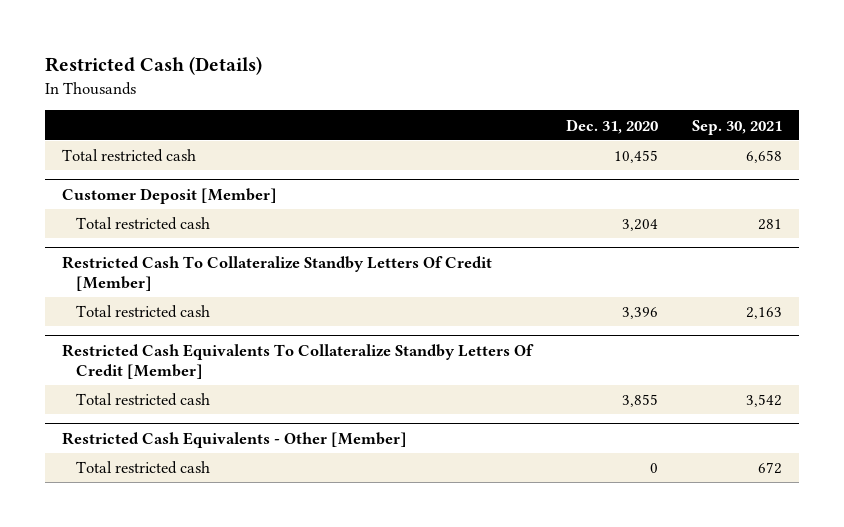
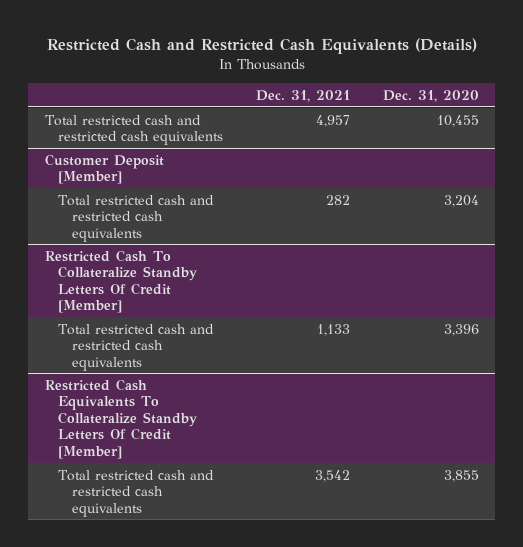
- Restricted Cash (Details)
+ Restricted Cash and Restricted Cash Equivalents (Details)
- | Dec. 31, 2020 | Sep. 30, 2021
+ | Dec. 31, 2021 | Dec. 31, 2020
- Total restricted cash | 10,455 | 6,658
+ Total restricted cash and restricted cash equivalents | 4,957 | 10,455
@ Customer Deposit [Member]
- Total restricted cash | 3,204 | 281
+ Total restricted cash and restricted cash equivalents | 282 | 3,204
@ Restricted Cash To Collateralize Standby Letters Of Credit [Member]
- Total restricted cash | 3,396 | 2,163
+ Total restricted cash and restricted cash equivalents | 1,133 | 3,396
@ Restricted Cash Equivalents To Collateralize Standby Letters Of Credit [Member]
- Total restricted cash | 3,855 | 3,542
- Restricted Cash Equivalents - Other [Member]
- Total restricted cash | 0 | 672
@ Restricted Cash Equivalents To Collateralize Standby Letters Of Credit [Member]
+ Total restricted cash and restricted cash equivalents | 3,542 | 3,855

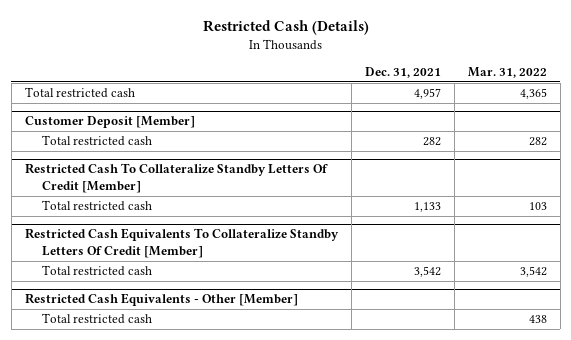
- Restricted Cash and Restricted Cash Equivalents (Details)
+ Restricted Cash (Details)
- | Dec. 31, 2021 | Dec. 31, 2020
+ | Dec. 31, 2021 | Mar. 31, 2022
- Total restricted cash and restricted cash equivalents | 4,957 | 10,455
+ Total restricted cash | 4,957 | 4,365
@ Customer Deposit [Member]
- Total restricted cash and restricted cash equivalents | 282 | 3,204
+ Total restricted cash | 282 | 282
@ Restricted Cash To Collateralize Standby Letters Of Credit [Member]
- Total restricted cash and restricted cash equivalents | 1,133 | 3,396
+ Total restricted cash | 1,133 | 103
@ Restricted Cash Equivalents To Collateralize Standby Letters Of Credit [Member]
- Total restricted cash and restricted cash equivalents | 3,542 | 3,855
+ Total restricted cash | 3,542 | 3,542
+ Restricted Cash Equivalents - Other [Member]
+ Total restricted cash | | 438

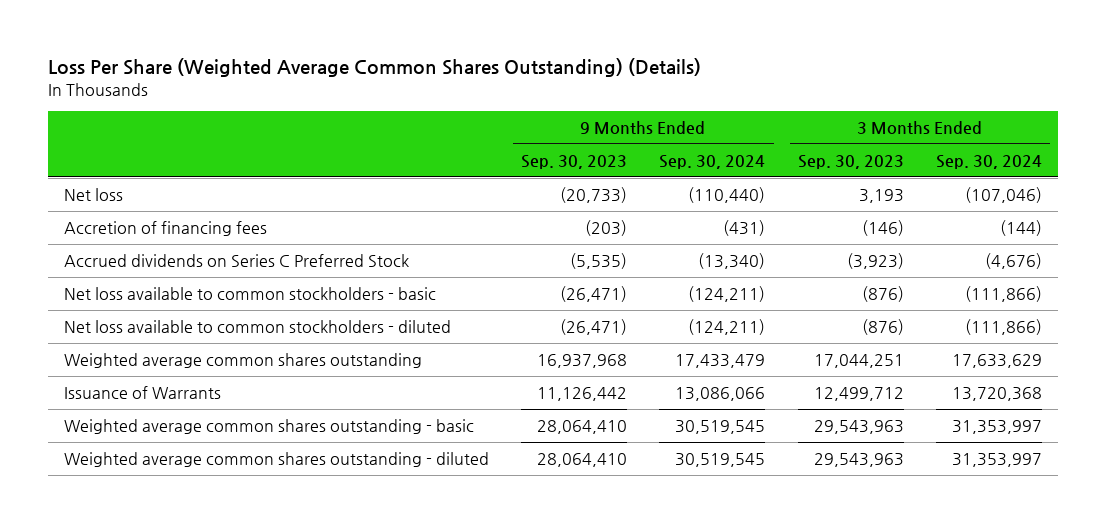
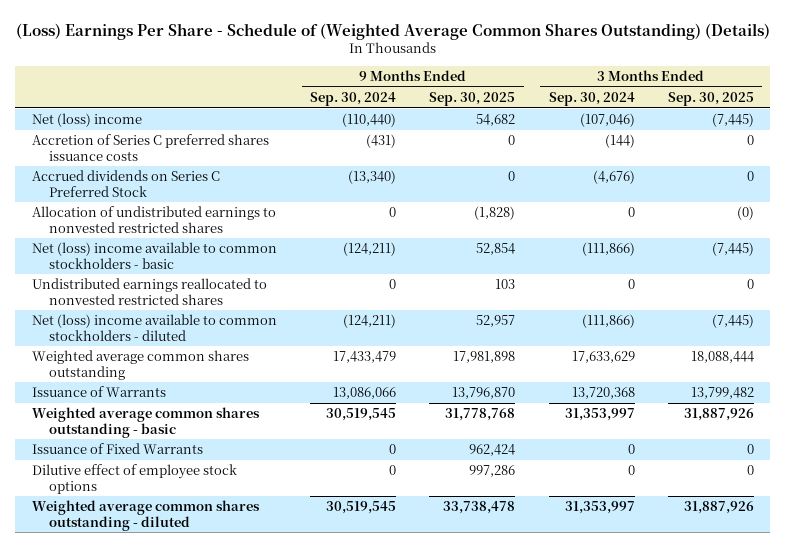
- Loss Per Share (Weighted Average Common Shares Outstanding) (Details)
+ (Loss) Earnings Per Share - Schedule of (Weighted Average Common Shares Outstanding) (Details)
- | 9 Months Ended Sep. 30, 2023 | 9 Months Ended Sep. 30, 2024 | 3 Months Ended Sep. 30, 2023 | 3 Months Ended Sep. 30, 2024
+ | 9 Months Ended Sep. 30, 2024 | 9 Months Ended Sep. 30, 2025 | 3 Months Ended Sep. 30, 2024 | 3 Months Ended Sep. 30, 2025
- Net loss | (20,733) | (110,440) | 3,193 | (107,046)
- Accretion of financing fees | (203) | (431) | (146) | (144)
+ Net (loss) income | (110,440) | 54,682 | (107,046) | (7,445)
+ Accretion of Series C preferred shares issuance costs | (431) | 0 | (144) | 0
- Net loss available to common stockholders - basic | (26,471) | (124,211) | (876) | (111,866)
- Net loss available to common stockholders - diluted | (26,471) | (124,211) | (876) | (111,866)
+ Allocation of undistributed earnings to nonvested restricted shares | 0 | (1,828) | 0 | (0)
+ Net (loss) income available to common stockholders - basic | (124,211) | 52,854 | (111,866) | (7,445)
+ Undistributed earnings reallocated to nonvested restricted shares | 0 | 103 | 0 | 0
+ Net (loss) income available to common stockholders - diluted | (124,211) | 52,957 | (111,866) | (7,445)
+ Issuance of Fixed Warrants | 0 | 962,424 | 0 | 0
+ Dilutive effect of employee stock options | 0 | 997,286 | 0 | 0

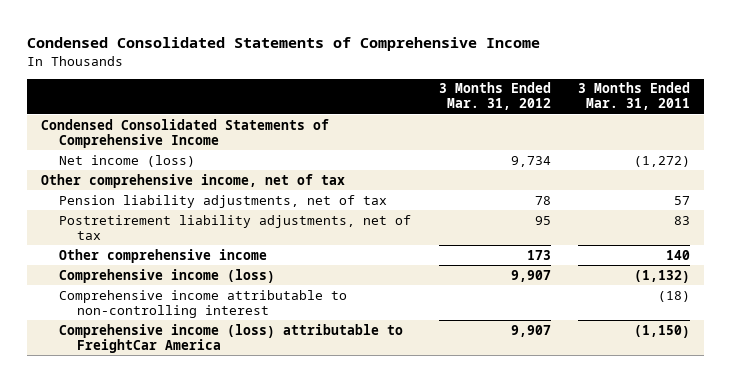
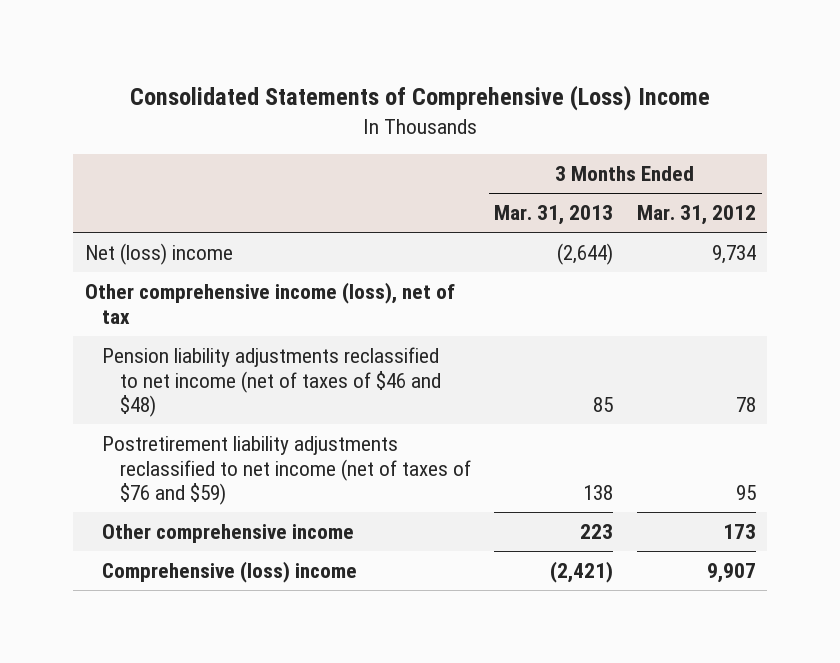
- Condensed Consolidated Statements of Comprehensive Income
+ Consolidated Statements of Comprehensive (Loss) Income
- | 3 Months Ended Mar. 31, 2012 | 3 Months Ended Mar. 31, 2011
+ | 3 Months Ended Mar. 31, 2013 | 3 Months Ended Mar. 31, 2012
- Condensed Consolidated Statements of Comprehensive Income
- Net income (loss) | 9,734 | (1,272)
- Other comprehensive income, net of tax
- Pension liability adjustments, net of tax | 78 | 57
- Postretirement liability adjustments, net of tax | 95 | 83
+ Net (loss) income | (2,644) | 9,734
+ Other comprehensive income (loss), net of tax
+ Pension liability adjustments reclassified to net income (net of taxes of $46 and $48) | 85 | 78
+ Postretirement liability adjustments reclassified to net income (net of taxes of $76 and $59) | 138 | 95
- Comprehensive income (loss) | 9,907 | (1,132)
- Comprehensive income attributable to non-controlling interest | | (18)
- Comprehensive income (loss) attributable to FreightCar America | 9,907 | (1,150)
+ Comprehensive (loss) income | (2,421) | 9,907

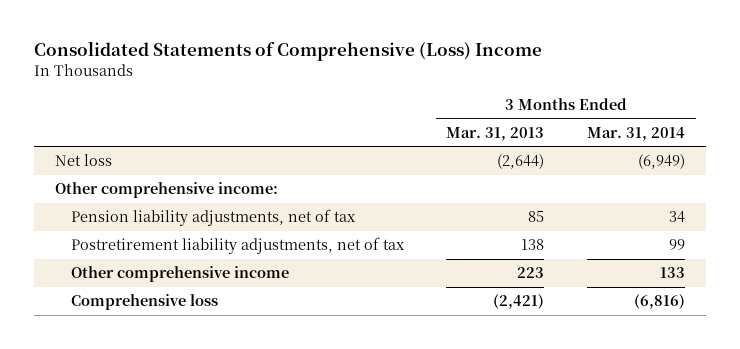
- | 3 Months Ended Mar. 31, 2013 | 3 Months Ended Mar. 31, 2012
+ | 3 Months Ended Mar. 31, 2013 | 3 Months Ended Mar. 31, 2014
- Net (loss) income | (2,644) | 9,734
- Other comprehensive income (loss), net of tax
- Pension liability adjustments reclassified to net income (net of taxes of $46 and $48) | 85 | 78
- Postretirement liability adjustments reclassified to net income (net of taxes of $76 and $59) | 138 | 95
+ Net loss | (2,644) | (6,949)
+ Other comprehensive income:
+ Pension liability adjustments, net of tax | 85 | 34
+ Postretirement liability adjustments, net of tax | 138 | 99
- Comprehensive (loss) income | (2,421) | 9,907
+ Comprehensive loss | (2,421) | (6,816)

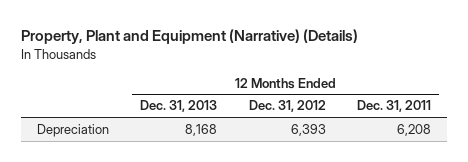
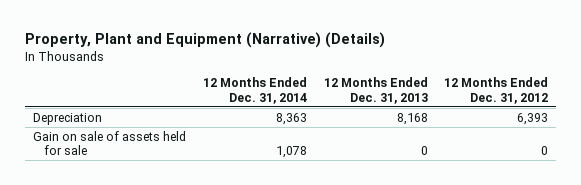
- | 12 Months Ended Dec. 31, 2013 | 12 Months Ended Dec. 31, 2012 | 12 Months Ended Dec. 31, 2011
+ | 12 Months Ended Dec. 31, 2014 | 12 Months Ended Dec. 31, 2013 | 12 Months Ended Dec. 31, 2012
+ Gain on sale of assets held for sale | 1,078 | 0 | 0

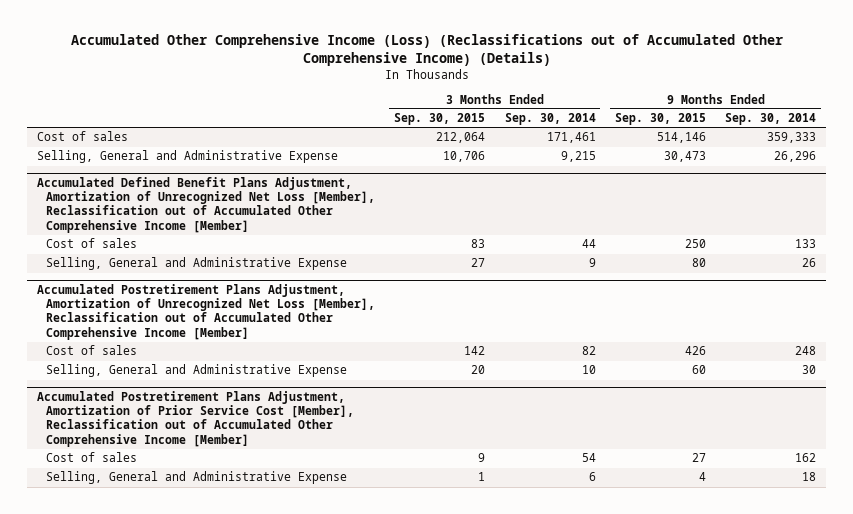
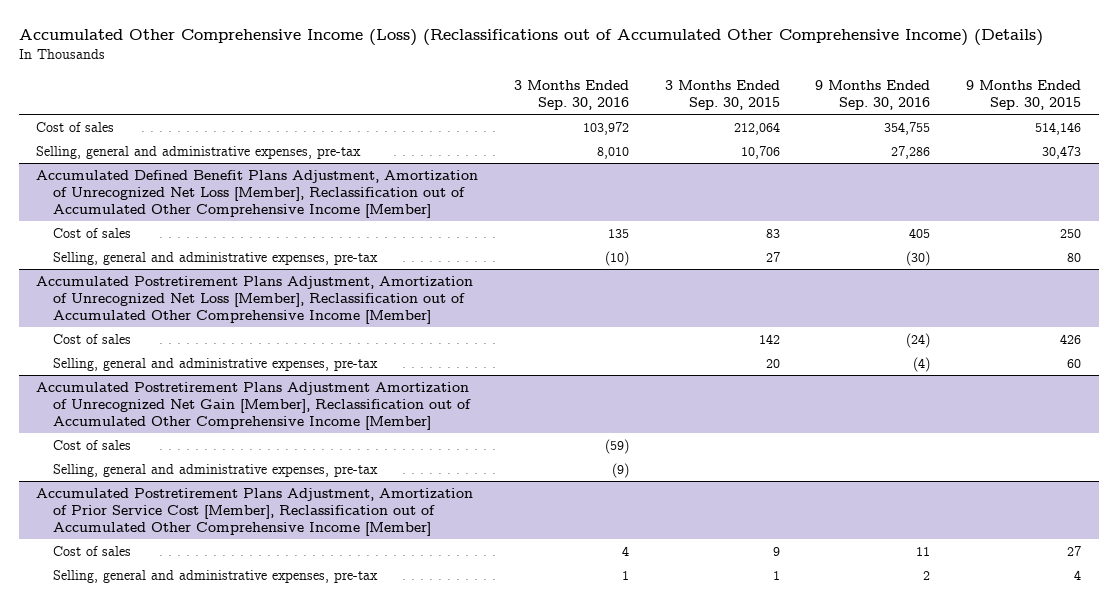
- | 3 Months Ended Sep. 30, 2015 | 3 Months Ended Sep. 30, 2014 | 9 Months Ended Sep. 30, 2015 | 9 Months Ended Sep. 30, 2014
+ | 3 Months Ended Sep. 30, 2016 | 3 Months Ended Sep. 30, 2015 | 9 Months Ended Sep. 30, 2016 | 9 Months Ended Sep. 30, 2015
- Selling, General and Administrative Expense | 10,706 | 9,215 | 30,473 | 26,296
+ Selling, general and administrative expenses, pre-tax | 8,010 | 10,706 | 27,286 | 30,473
@ Accumulated Defined Benefit Plans Adjustment, Amortization of Unrecognized Net Loss [Member], Reclassification out of Accumulated Other Comprehensive Income [Member]
- Selling, General and Administrative Expense | 27 | 9 | 80 | 26
+ Selling, general and administrative expenses, pre-tax | (10) | 27 | (30) | 80
@ Accumulated Postretirement Plans Adjustment, Amortization of Unrecognized Net Loss [Member], Reclassification out of Accumulated Other Comprehensive Income [Member]
- Selling, General and Administrative Expense | 20 | 10 | 60 | 30
+ Selling, general and administrative expenses, pre-tax | | 20 | (4) | 60
+ Accumulated Postretirement Plans Adjustment Amortization of Unrecognized Net Gain [Member], Reclassification out of Accumulated Other Comprehensive Income [Member]
+ Cost of sales | (59) | | |
+ Selling, general and administrative expenses, pre-tax | (9) | | |
@ Accumulated Postretirement Plans Adjustment, Amortization of Prior Service Cost [Member], Reclassification out of Accumulated Other Comprehensive Income [Member]
- Selling, General and Administrative Expense | 1 | 6 | 4 | 18
+ Selling, general and administrative expenses, pre-tax | 1 | 1 | 2 | 4

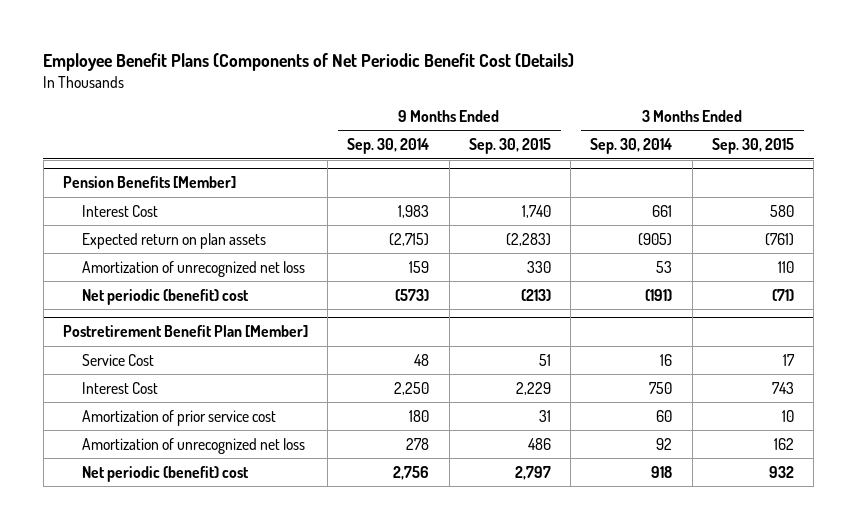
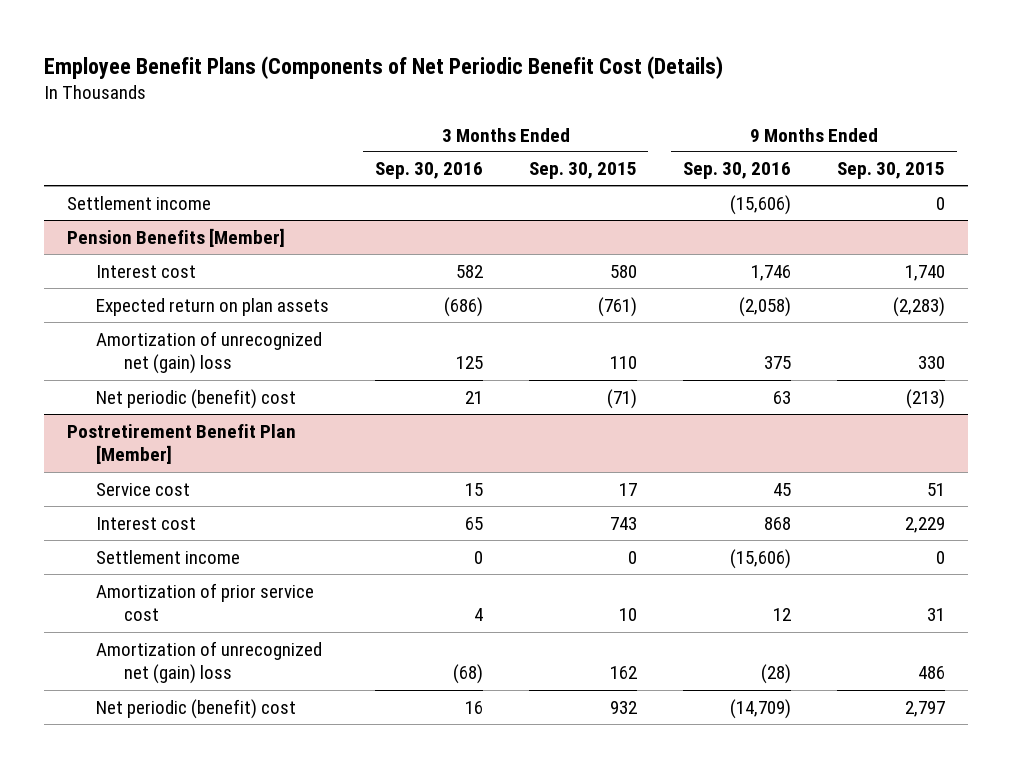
- | 9 Months Ended Sep. 30, 2014 | 9 Months Ended Sep. 30, 2015 | 3 Months Ended Sep. 30, 2014 | 3 Months Ended Sep. 30, 2015
+ | 3 Months Ended Sep. 30, 2016 | 3 Months Ended Sep. 30, 2015 | 9 Months Ended Sep. 30, 2016 | 9 Months Ended Sep. 30, 2015
+ Settlement income | | | (15,606) | 0
@ Pension Benefits [Member]
- Interest Cost | 1,983 | 1,740 | 661 | 580
+ Interest cost | 582 | 580 | 1,746 | 1,740
- Amortization of unrecognized net loss | 159 | 330 | 53 | 110
+ Amortization of unrecognized net (gain) loss | 125 | 110 | 375 | 330
@ Postretirement Benefit Plan [Member]
- Service Cost | 48 | 51 | 16 | 17
- Interest Cost | 2,250 | 2,229 | 750 | 743
+ Service cost | 15 | 17 | 45 | 51
+ Interest cost | 65 | 743 | 868 | 2,229
+ Settlement income | 0 | 0 | (15,606) | 0
- Amortization of unrecognized net loss | 278 | 486 | 92 | 162
+ Amortization of unrecognized net (gain) loss | (68) | 162 | (28) | 486

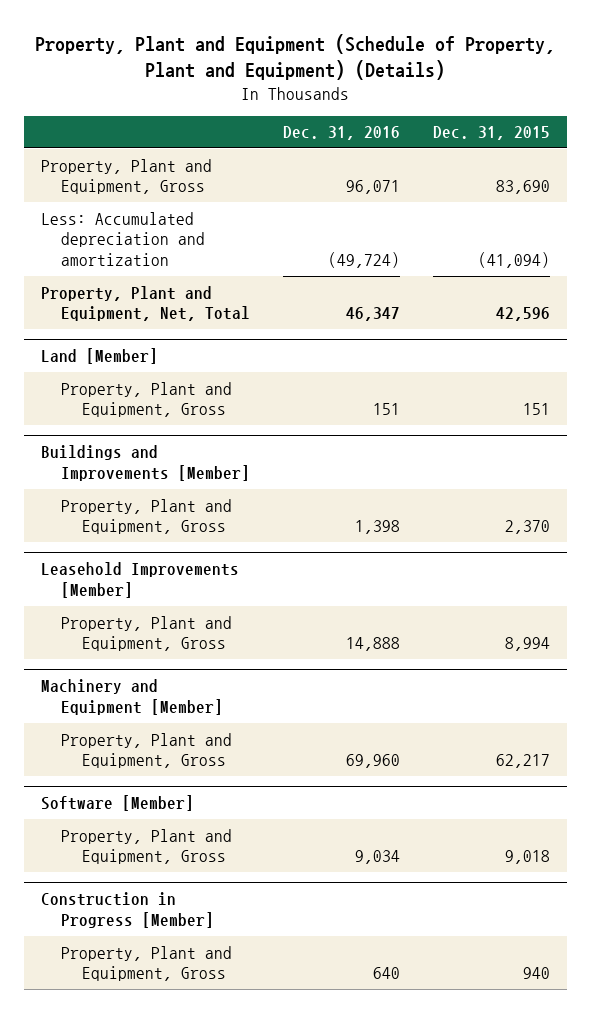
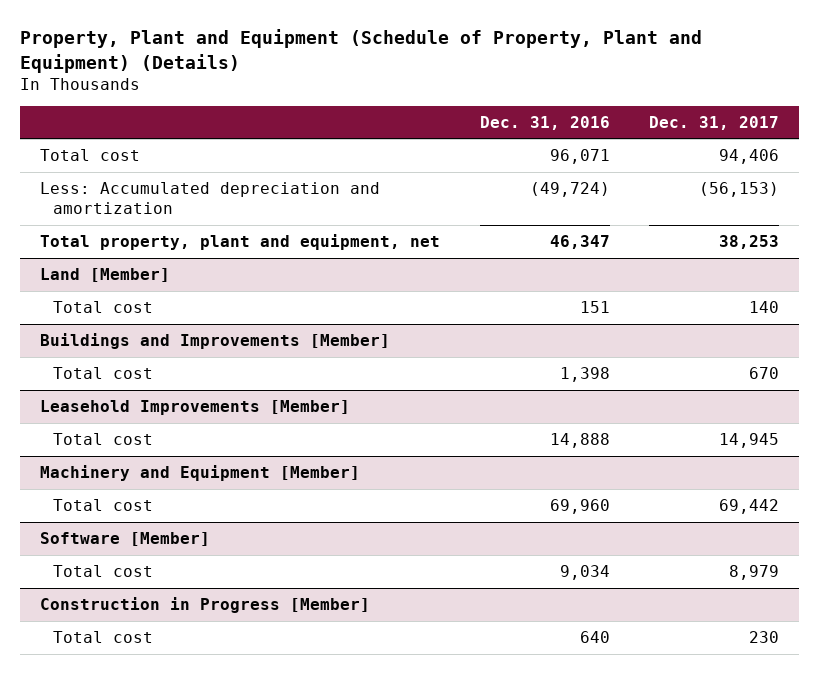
- | Dec. 31, 2016 | Dec. 31, 2015
+ | Dec. 31, 2016 | Dec. 31, 2017
- Property, Plant and Equipment, Gross | 96,071 | 83,690
+ Total cost | 96,071 | 94,406
- Property, Plant and Equipment, Net, Total | 46,347 | 42,596
+ Total property, plant and equipment, net | 46,347 | 38,253
@ Land [Member]
- Property, Plant and Equipment, Gross | 151 | 151
+ Total cost | 151 | 140
@ Buildings and Improvements [Member]
- Property, Plant and Equipment, Gross | 1,398 | 2,370
+ Total cost | 1,398 | 670
@ Leasehold Improvements [Member]
- Property, Plant and Equipment, Gross | 14,888 | 8,994
+ Total cost | 14,888 | 14,945
@ Machinery and Equipment [Member]
- Property, Plant and Equipment, Gross | 69,960 | 62,217
+ Total cost | 69,960 | 69,442
@ Software [Member]
- Property, Plant and Equipment, Gross | 9,034 | 9,018
+ Total cost | 9,034 | 8,979
@ Construction in Progress [Member]
- Property, Plant and Equipment, Gross | 640 | 940
+ Total cost | 640 | 230

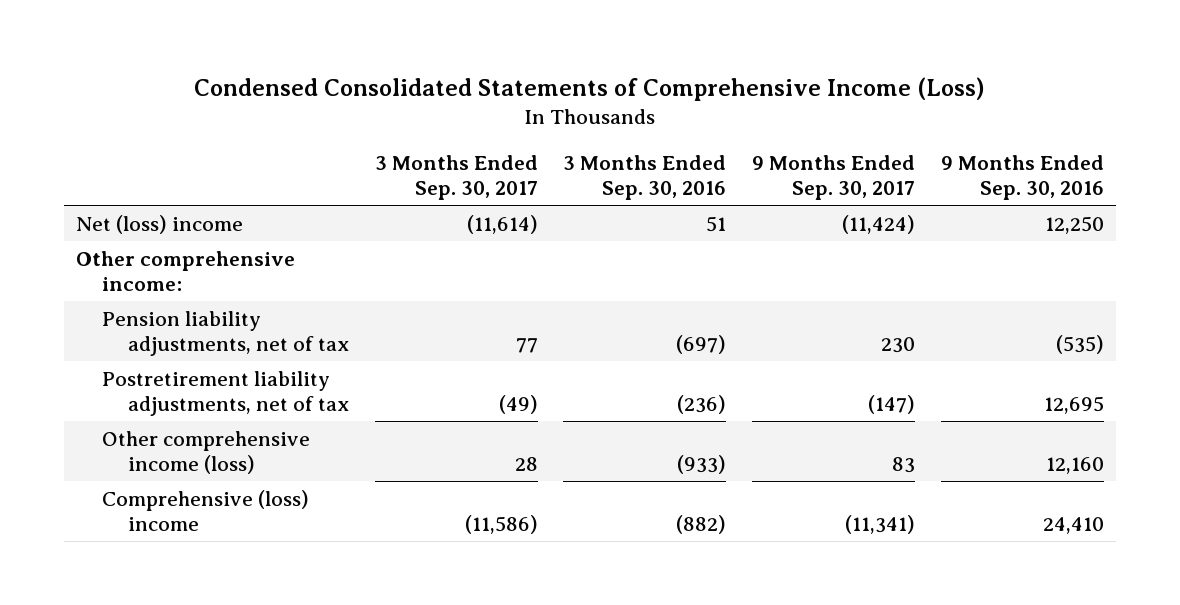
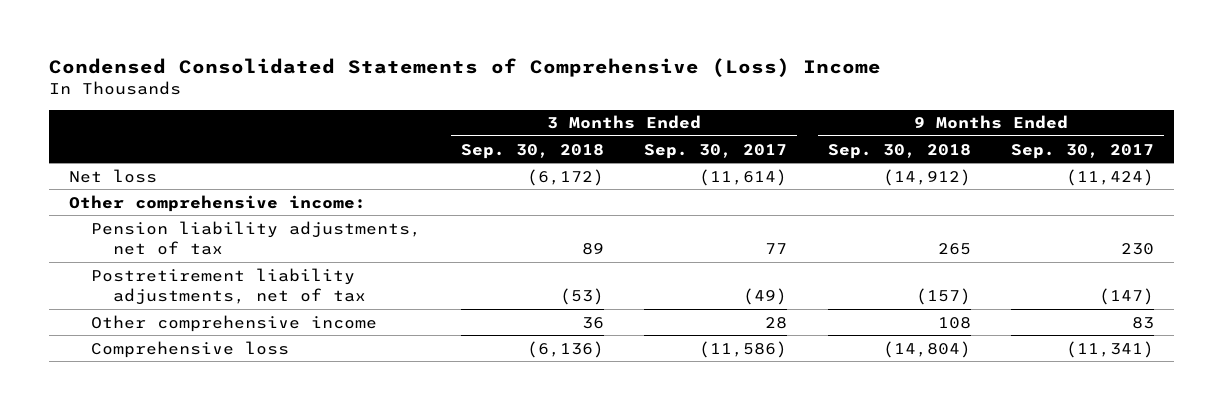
- Condensed Consolidated Statements of Comprehensive Income (Loss)
+ Condensed Consolidated Statements of Comprehensive (Loss) Income
- | 3 Months Ended Sep. 30, 2017 | 3 Months Ended Sep. 30, 2016 | 9 Months Ended Sep. 30, 2017 | 9 Months Ended Sep. 30, 2016
+ | 3 Months Ended Sep. 30, 2018 | 3 Months Ended Sep. 30, 2017 | 9 Months Ended Sep. 30, 2018 | 9 Months Ended Sep. 30, 2017
- Net (loss) income | (11,614) | 51 | (11,424) | 12,250
+ Net loss | (6,172) | (11,614) | (14,912) | (11,424)
- Other comprehensive income (loss) | 28 | (933) | 83 | 12,160
- Comprehensive (loss) income | (11,586) | (882) | (11,341) | 24,410
+ Other comprehensive income | 36 | 28 | 108 | 83
+ Comprehensive loss | (6,136) | (11,586) | (14,804) | (11,341)

